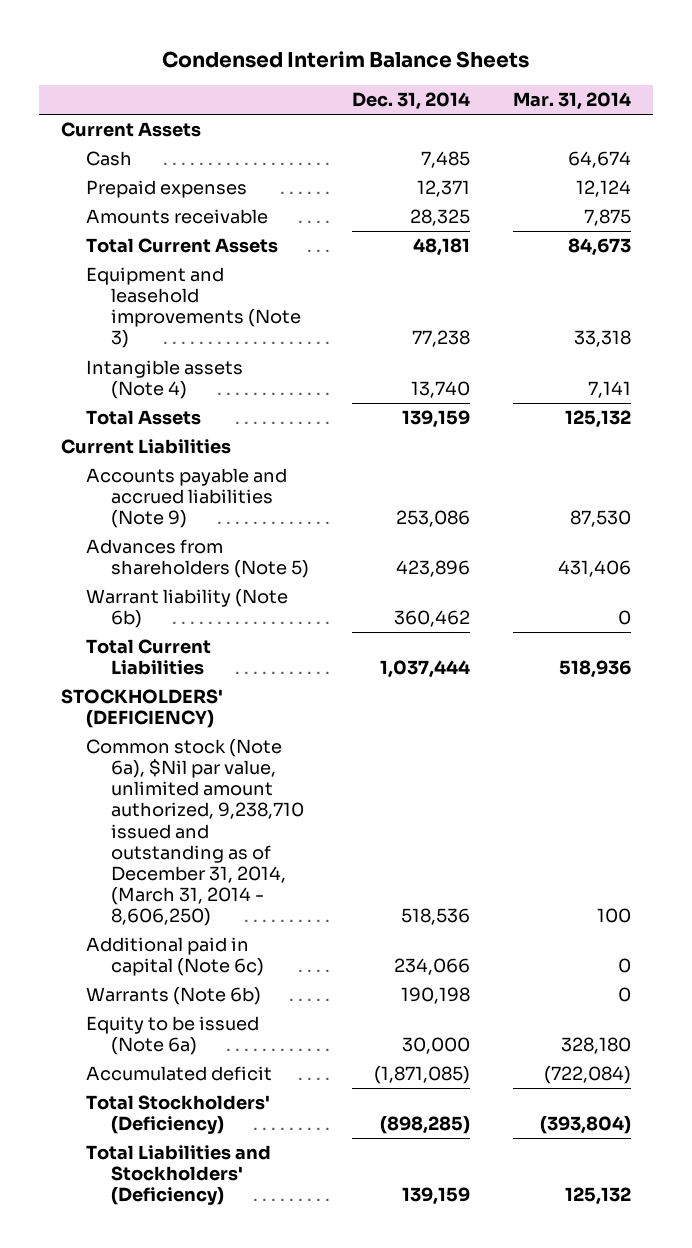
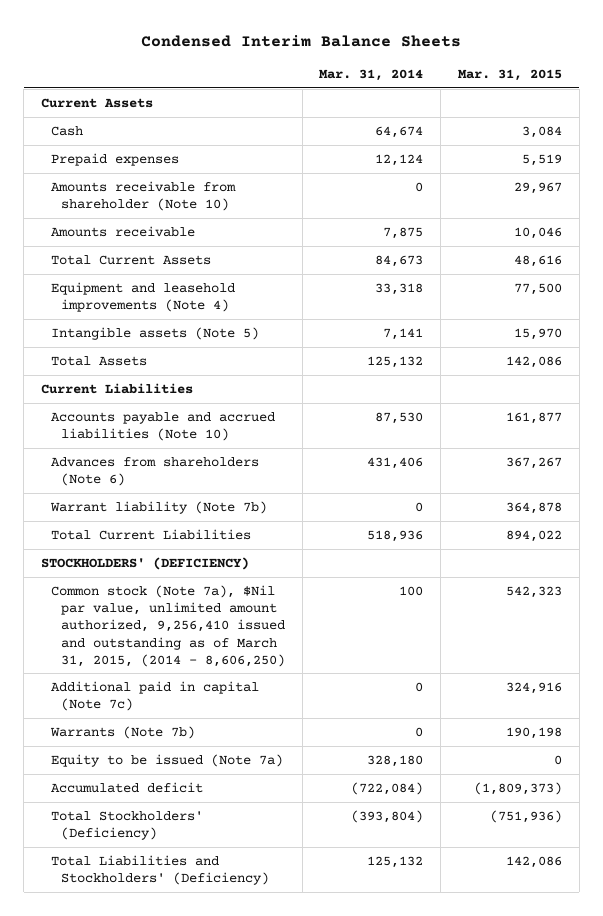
- | Dec. 31, 2014 | Mar. 31, 2014
+ | Mar. 31, 2014 | Mar. 31, 2015
+ Amounts receivable from shareholder (Note 10) | 0 | 29,967
- Equipment and leasehold improvements (Note 3) | 77,238 | 33,318
- Intangible assets (Note 4) | 13,740 | 7,141
+ Equipment and leasehold improvements (Note 4) | 33,318 | 77,500
+ Intangible assets (Note 5) | 7,141 | 15,970
- Accounts payable and accrued liabilities (Note 9) | 253,086 | 87,530
- Advances from shareholders (Note 5) | 423,896 | 431,406
- Warrant liability (Note 6b) | 360,462 | 0
+ Accounts payable and accrued liabilities (Note 10) | 87,530 | 161,877
+ Advances from shareholders (Note 6) | 431,406 | 367,267
+ Warrant liability (Note 7b) | 0 | 364,878
- Common stock (Note 6a), $Nil par value, unlimited amount authorized, 9,238,710 issued and outstanding as of December 31, 2014, (March 31, 2014 - 8,606,250) | 518,536 | 100
- Additional paid in capital (Note 6c) | 234,066 | 0
- Warrants (Note 6b) | 190,198 | 0
- Equity to be issued (Note 6a) | 30,000 | 328,180
+ Common stock (Note 7a), $Nil par value, unlimited amount authorized, 9,256,410 issued and outstanding as of March 31, 2015, (2014 - 8,606,250) | 100 | 542,323
+ Additional paid in capital (Note 7c) | 0 | 324,916
+ Warrants (Note 7b) | 0 | 190,198
+ Equity to be issued (Note 7a) | 328,180 | 0

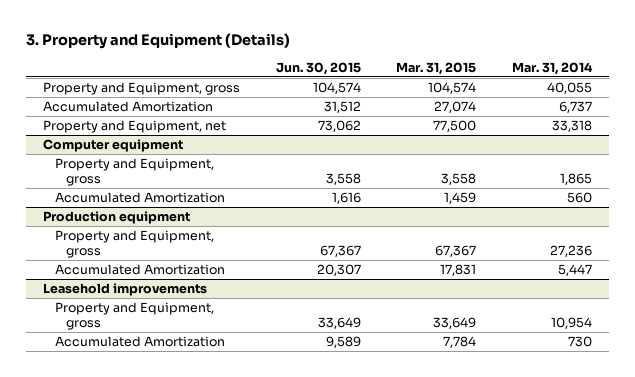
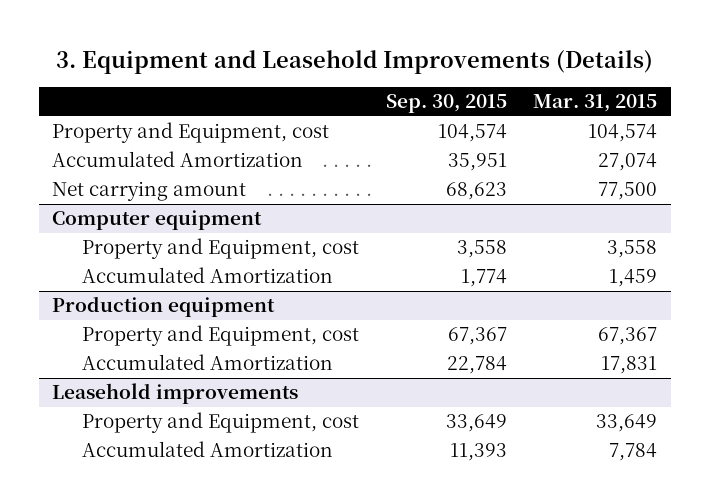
- 3. Property and Equipment (Details)
+ 3. Equipment and Leasehold Improvements (Details)
- | Jun. 30, 2015 | Mar. 31, 2015 | Mar. 31, 2014
+ | Sep. 30, 2015 | Mar. 31, 2015
- Property and Equipment, gross | 104,574 | 104,574 | 40,055
+ Property and Equipment, cost | 104,574 | 104,574
- Property and Equipment, net | 73,062 | 77,500 | 33,318
+ Net carrying amount | 68,623 | 77,500
@ Computer equipment
- Property and Equipment, gross | 3,558 | 3,558 | 1,865
+ Property and Equipment, cost | 3,558 | 3,558
@ Production equipment
- Property and Equipment, gross | 67,367 | 67,367 | 27,236
+ Property and Equipment, cost | 67,367 | 67,367
@ Leasehold improvements
- Property and Equipment, gross | 33,649 | 33,649 | 10,954
+ Property and Equipment, cost | 33,649 | 33,649

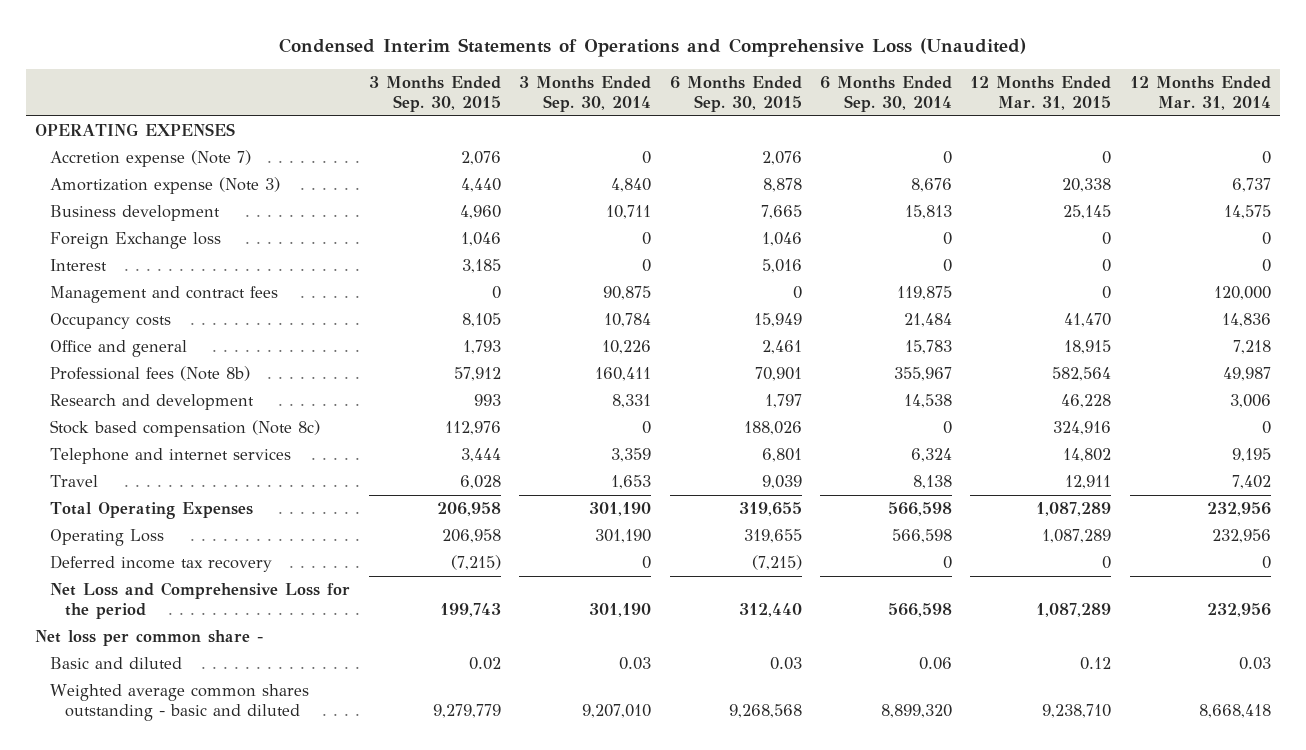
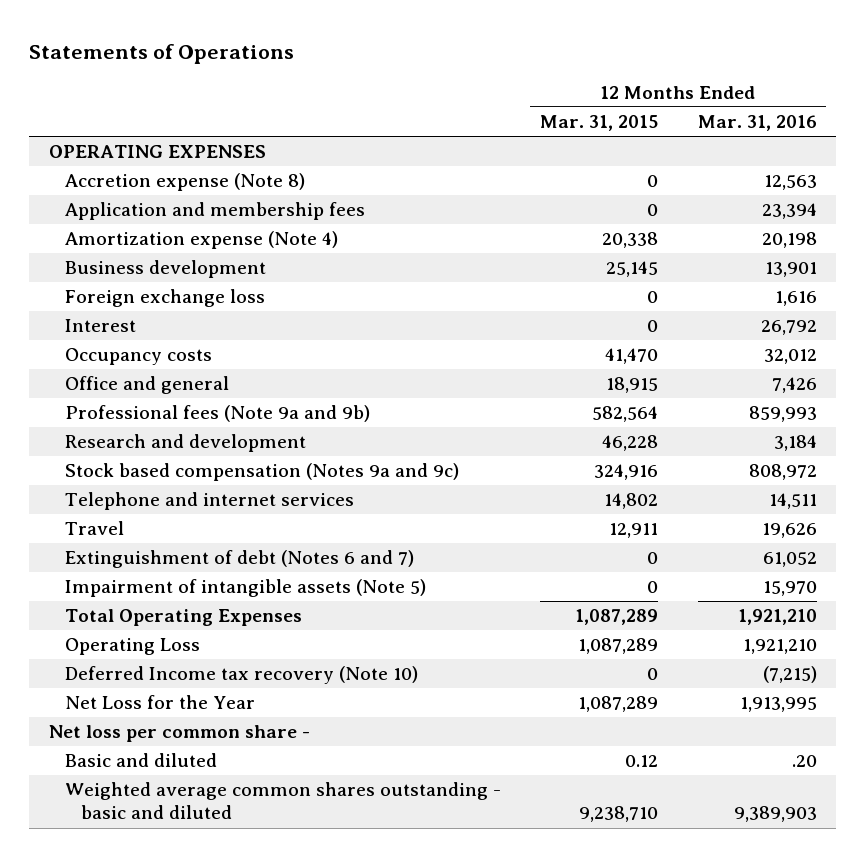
- Condensed Interim Statements of Operations and Comprehensive Loss (Unaudited)
+ Statements of Operations
- | 3 Months Ended Sep. 30, 2015 | 3 Months Ended Sep. 30, 2014 | 6 Months Ended Sep. 30, 2015 | 6 Months Ended Sep. 30, 2014 | 12 Months Ended Mar. 31, 2015 | 12 Months Ended Mar. 31, 2014
+ | 12 Months Ended Mar. 31, 2015 | 12 Months Ended Mar. 31, 2016
- Accretion expense (Note 7) | 2,076 | 0 | 2,076 | 0 | 0 | 0
- Amortization expense (Note 3) | 4,440 | 4,840 | 8,878 | 8,676 | 20,338 | 6,737
+ Accretion expense (Note 8) | 0 | 12,563
+ Application and membership fees | 0 | 23,394
+ Amortization expense (Note 4) | 20,338 | 20,198
- Foreign Exchange loss | 1,046 | 0 | 1,046 | 0 | 0 | 0
+ Foreign exchange loss | 0 | 1,616
- Management and contract fees | 0 | 90,875 | 0 | 119,875 | 0 | 120,000
- Professional fees (Note 8b) | 57,912 | 160,411 | 70,901 | 355,967 | 582,564 | 49,987
+ Professional fees (Note 9a and 9b) | 582,564 | 859,993
- Stock based compensation (Note 8c) | 112,976 | 0 | 188,026 | 0 | 324,916 | 0
+ Stock based compensation (Notes 9a and 9c) | 324,916 | 808,972
+ Extinguishment of debt (Notes 6 and 7) | 0 | 61,052
+ Impairment of intangible assets (Note 5) | 0 | 15,970
- Deferred income tax recovery | (7,215) | 0 | (7,215) | 0 | 0 | 0
- Net Loss and Comprehensive Loss for the period | 199,743 | 301,190 | 312,440 | 566,598 | 1,087,289 | 232,956
+ Deferred Income tax recovery (Note 10) | 0 | (7,215)
+ Net Loss for the Year | 1,087,289 | 1,913,995

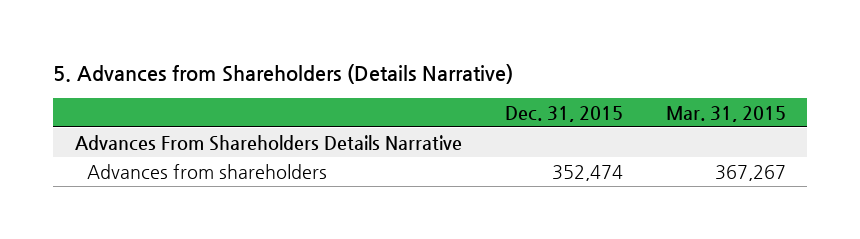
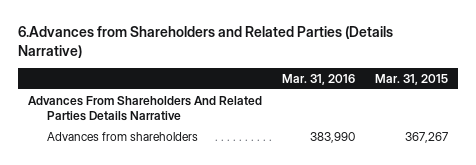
- 5. Advances from Shareholders (Details Narrative)
+ 6.Advances from Shareholders and Related Parties (Details Narrative)
- | Dec. 31, 2015 | Mar. 31, 2015
+ | Mar. 31, 2016 | Mar. 31, 2015
- Advances From Shareholders Details Narrative
+ Advances From Shareholders And Related Parties Details Narrative

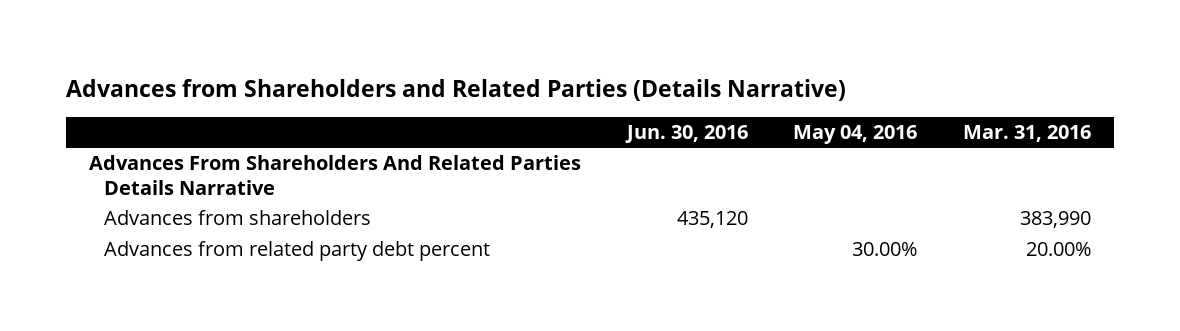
- 6.Advances from Shareholders and Related Parties (Details Narrative)
+ Advances from Shareholders and Related Parties (Details Narrative)
- | Mar. 31, 2016 | Mar. 31, 2015
+ | Jun. 30, 2016 | May 04, 2016 | Mar. 31, 2016
+ Advances from related party debt percent | | 30.00% | 20.00%

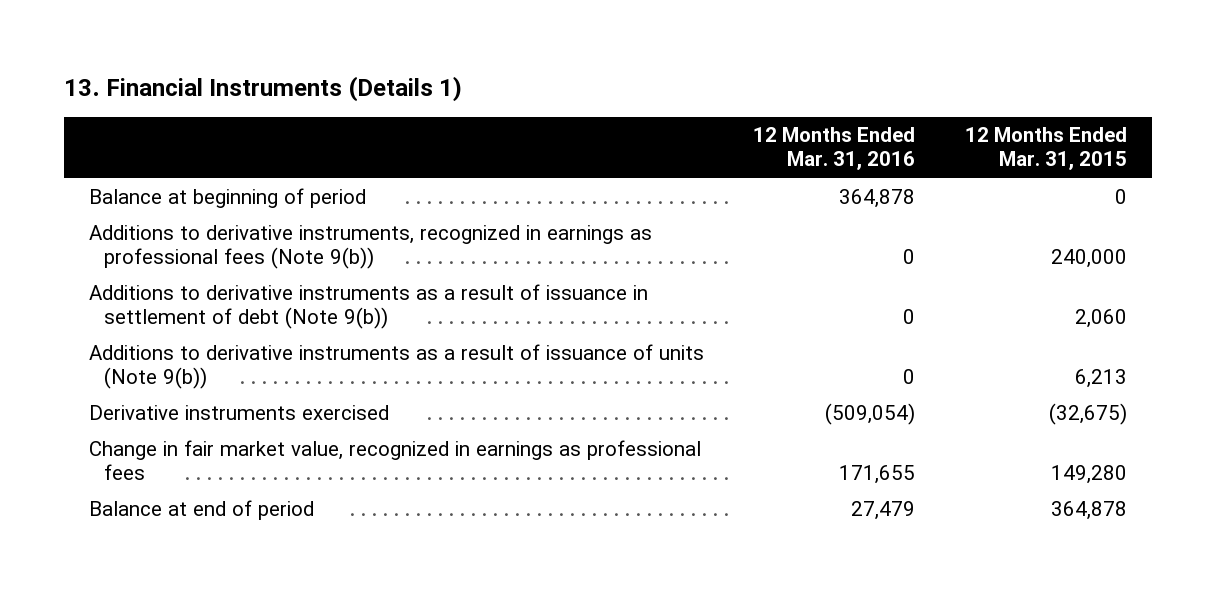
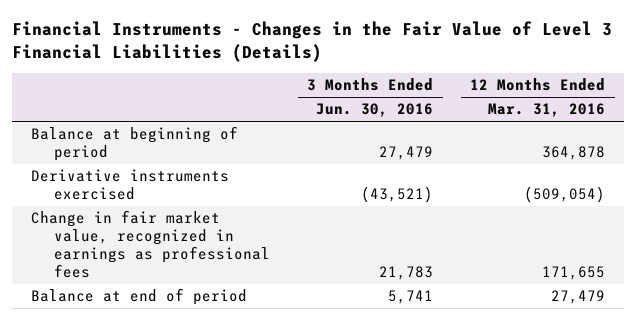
- 13. Financial Instruments (Details 1)
+ Financial Instruments - Changes in the Fair Value of Level 3 Financial Liabilities (Details)
- | 12 Months Ended Mar. 31, 2016 | 12 Months Ended Mar. 31, 2015
+ | 3 Months Ended Jun. 30, 2016 | 12 Months Ended Mar. 31, 2016
- Additions to derivative instruments, recognized in earnings as professional fees (Note 9(b)) | 0 | 240,000
- Additions to derivative instruments as a result of issuance in settlement of debt (Note 9(b)) | 0 | 2,060
- Additions to derivative instruments as a result of issuance of units (Note 9(b)) | 0 | 6,213

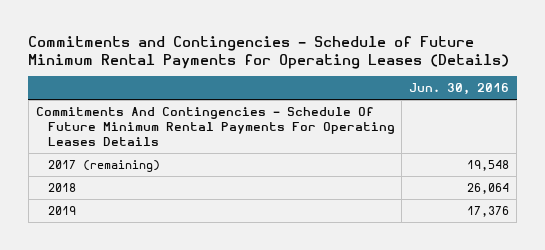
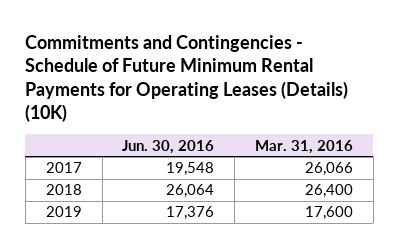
- Commitments and Contingencies - Schedule of Future Minimum Rental Payments for Operating Leases (Details)
+ Commitments and Contingencies - Schedule of Future Minimum Rental Payments for Operating Leases (Details) (10K)
- | Jun. 30, 2016
+ | Jun. 30, 2016 | Mar. 31, 2016
- Commitments And Contingencies - Schedule Of Future Minimum Rental Payments For Operating Leases Details
- 2017 (remaining) | 19,548
+ 2017 | 19,548 | 26,066

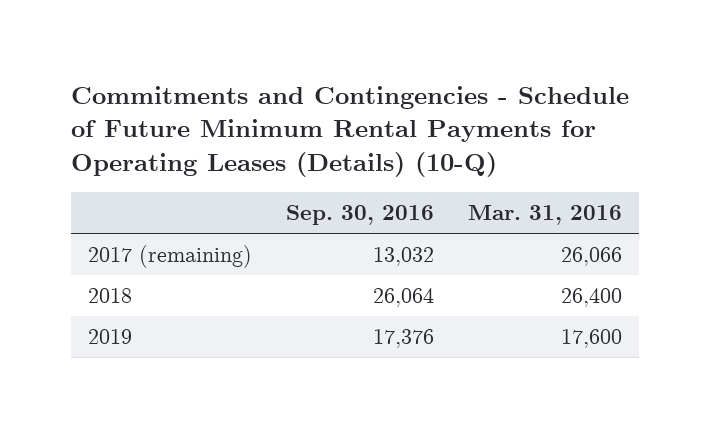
- Commitments and Contingencies - Schedule of Future Minimum Rental Payments for Operating Leases (Details) (10K)
+ Commitments and Contingencies - Schedule of Future Minimum Rental Payments for Operating Leases (Details) (10-Q)
- | Jun. 30, 2016 | Mar. 31, 2016
+ | Sep. 30, 2016 | Mar. 31, 2016
- 2017 | 19,548 | 26,066
+ 2017 (remaining) | 13,032 | 26,066

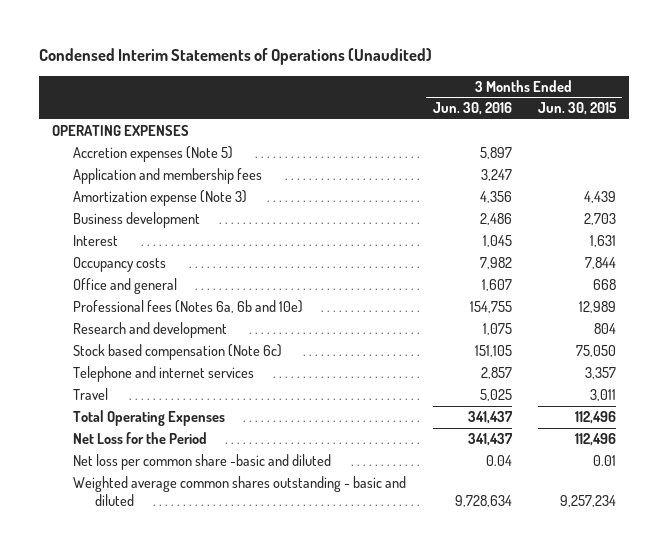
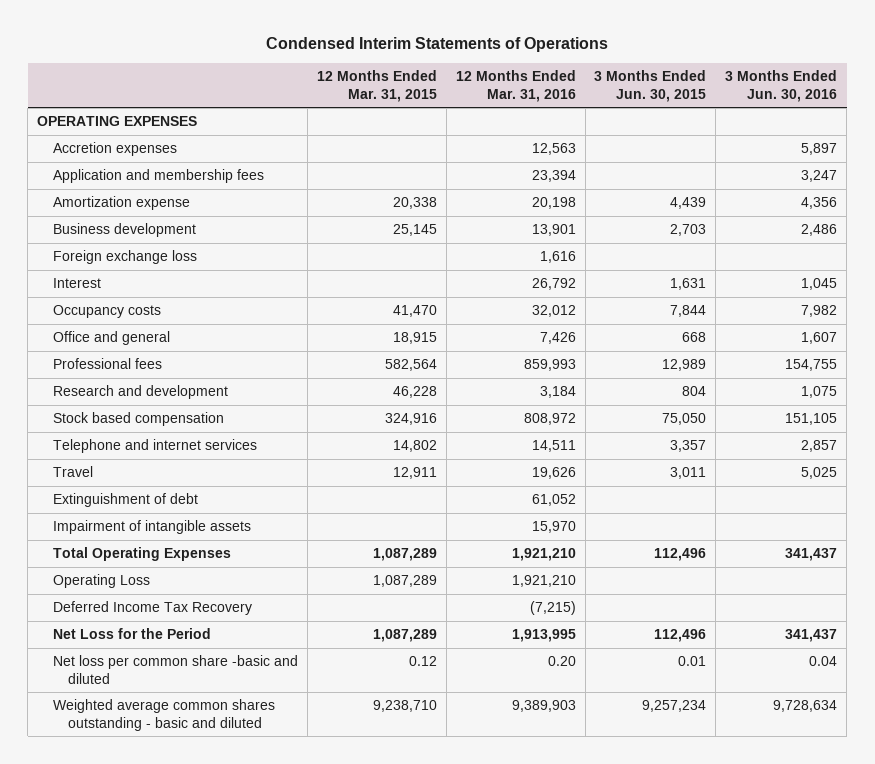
- Condensed Interim Statements of Operations (Unaudited)
+ Condensed Interim Statements of Operations
- | 3 Months Ended Jun. 30, 2016 | 3 Months Ended Jun. 30, 2015
+ | 12 Months Ended Mar. 31, 2015 | 12 Months Ended Mar. 31, 2016 | 3 Months Ended Jun. 30, 2015 | 3 Months Ended Jun. 30, 2016
- Accretion expenses (Note 5) | 5,897 |
+ Accretion expenses | | 12,563 | | 5,897
- Amortization expense (Note 3) | 4,356 | 4,439
+ Amortization expense | 20,338 | 20,198 | 4,439 | 4,356
+ Foreign exchange loss | | 1,616 | |
- Professional fees (Notes 6a, 6b and 10e) | 154,755 | 12,989
+ Professional fees | 582,564 | 859,993 | 12,989 | 154,755
- Stock based compensation (Note 6c) | 151,105 | 75,050
+ Stock based compensation | 324,916 | 808,972 | 75,050 | 151,105
+ Extinguishment of debt | | 61,052 | |
+ Impairment of intangible assets | | 15,970 | |
+ Operating Loss | 1,087,289 | 1,921,210 | |
+ Deferred Income Tax Recovery | | (7,215) | |

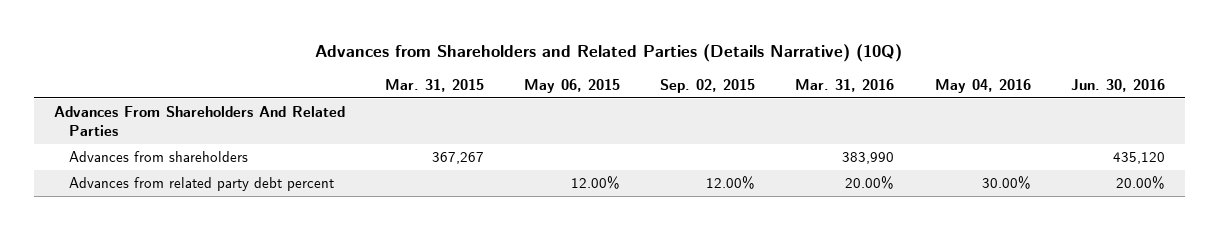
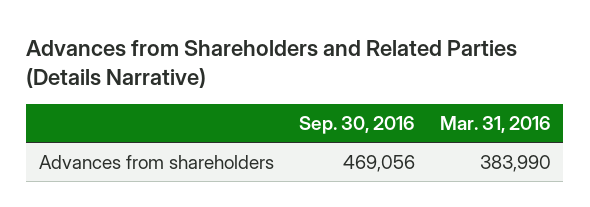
- Advances from Shareholders and Related Parties (Details Narrative) (10Q)
+ Advances from Shareholders and Related Parties (Details Narrative)
- | Mar. 31, 2015 | May 06, 2015 | Sep. 02, 2015 | Mar. 31, 2016 | May 04, 2016 | Jun. 30, 2016
+ | Sep. 30, 2016 | Mar. 31, 2016
- Advances From Shareholders And Related Parties
- Advances from related party debt percent | | 12.00% | 12.00% | 20.00% | 30.00% | 20.00%

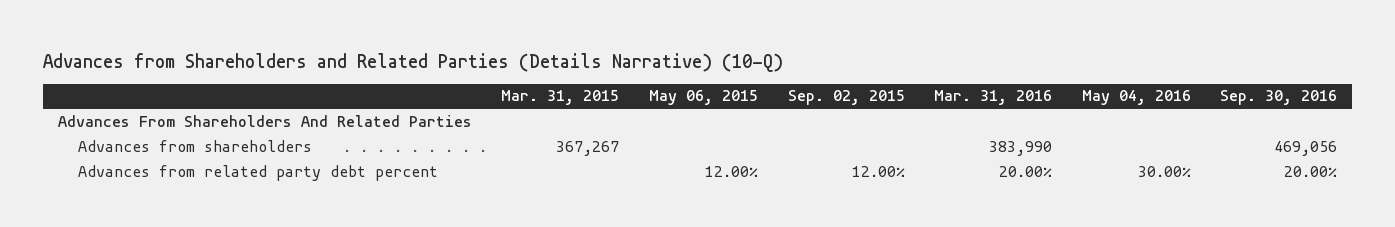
- Advances from Shareholders and Related Parties (Details Narrative)
+ Advances from Shareholders and Related Parties (Details Narrative) (10-Q)
- | Sep. 30, 2016 | Mar. 31, 2016
+ | Mar. 31, 2015 | May 06, 2015 | Sep. 02, 2015 | Mar. 31, 2016 | May 04, 2016 | Sep. 30, 2016
+ Advances From Shareholders And Related Parties
+ Advances from related party debt percent | | 12.00% | 12.00% | 20.00% | 30.00% | 20.00%

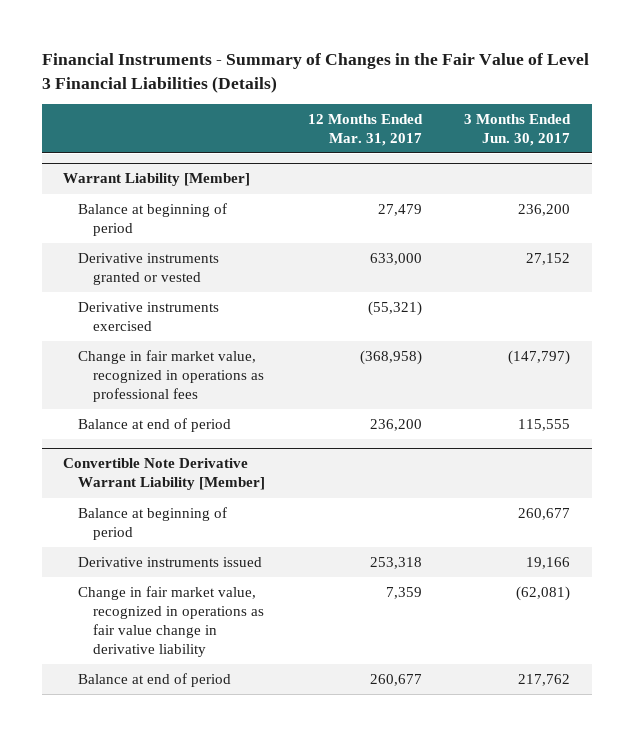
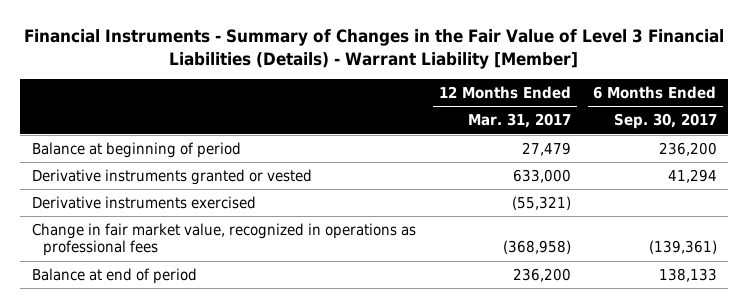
- Financial Instruments - Summary of Changes in the Fair Value of Level 3 Financial Liabilities (Details)
+ Financial Instruments - Summary of Changes in the Fair Value of Level 3 Financial Liabilities (Details) - Warrant Liability [Member]
- | 12 Months Ended Mar. 31, 2017 | 3 Months Ended Jun. 30, 2017
+ | 12 Months Ended Mar. 31, 2017 | 6 Months Ended Sep. 30, 2017
- Warrant Liability [Member]
- Convertible Note Derivative Warrant Liability [Member]
- Balance at beginning of period | | 260,677
- Derivative instruments issued | 253,318 | 19,166
- Change in fair market value, recognized in operations as fair value change in derivative liability | 7,359 | (62,081)
- Balance at end of period | 260,677 | 217,762

